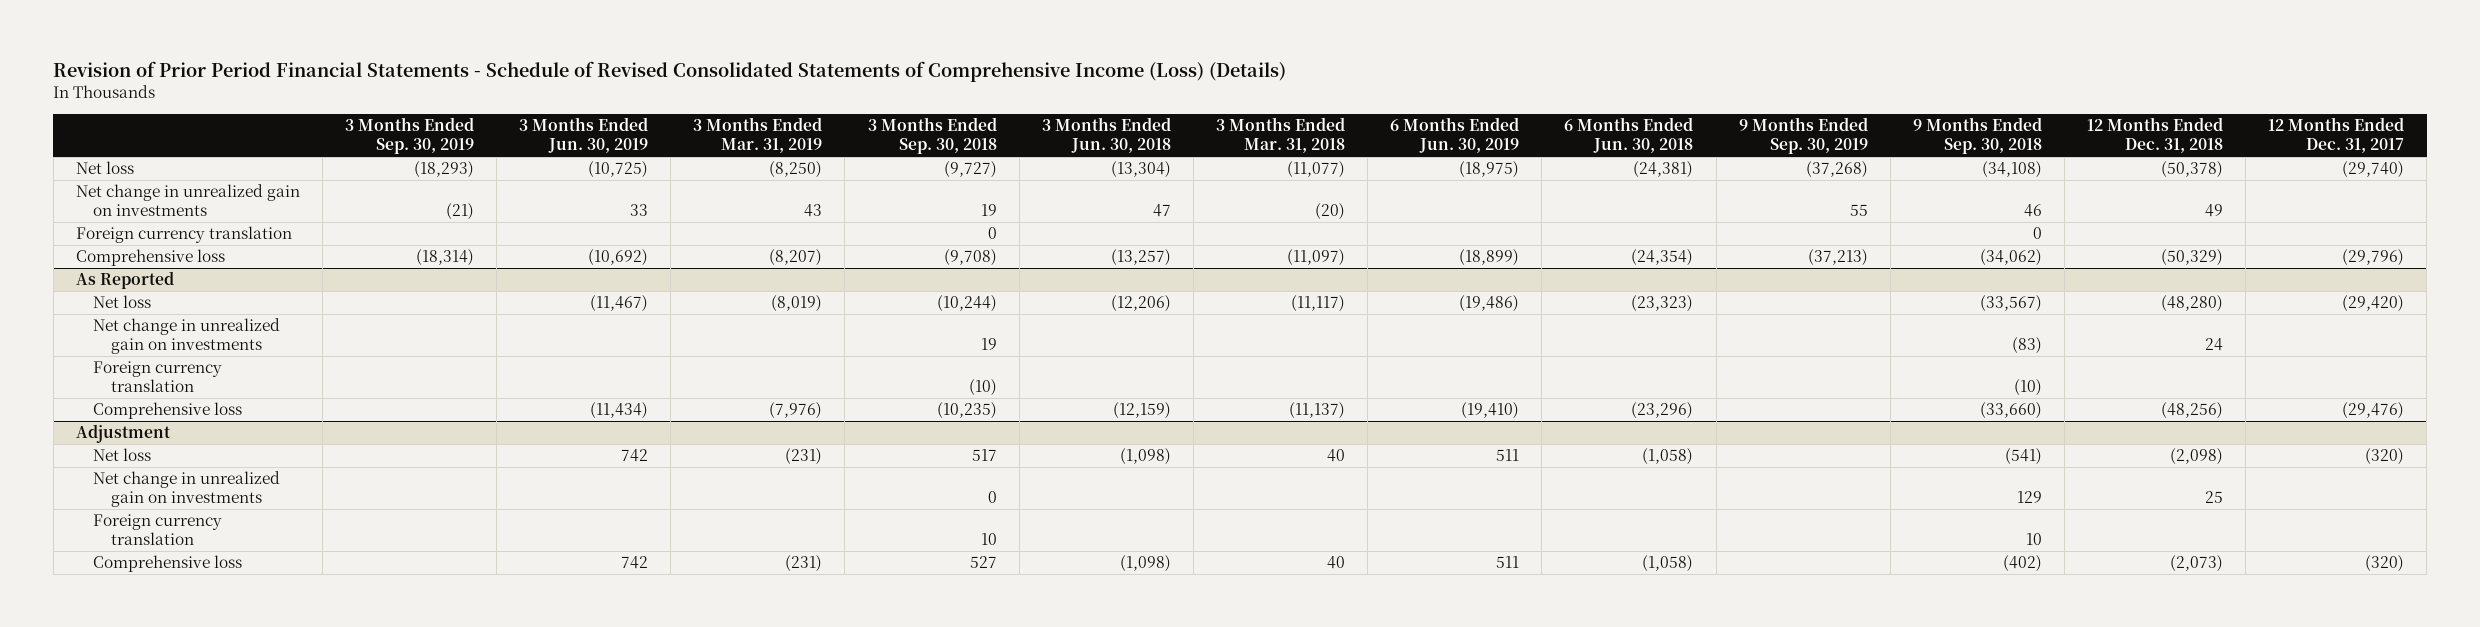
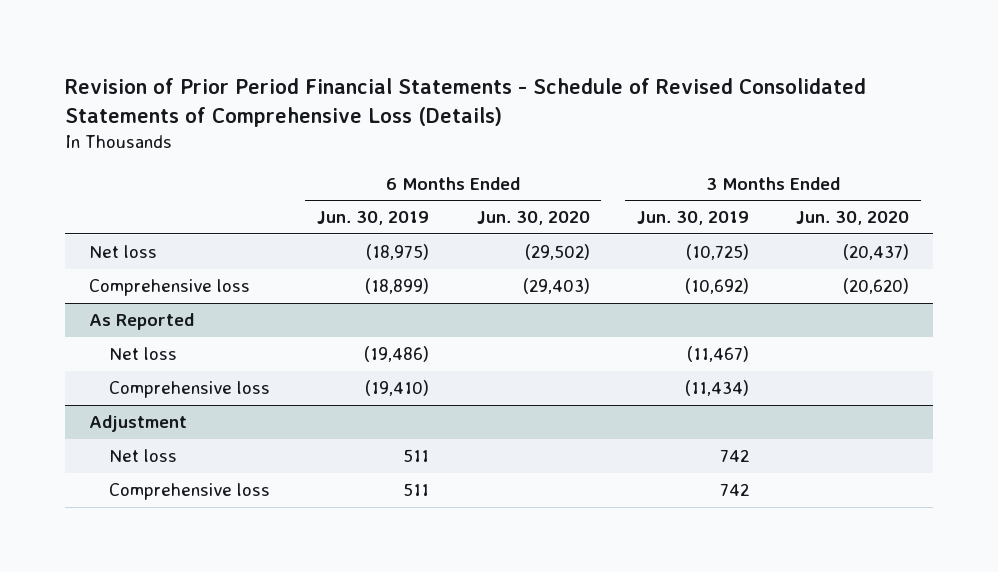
- Revision of Prior Period Financial Statements - Schedule of Revised Consolidated Statements of Comprehensive Income (Loss) (Details)
+ Revision of Prior Period Financial Statements - Schedule of Revised Consolidated Statements of Comprehensive Loss (Details)
- | 3 Months Ended Sep. 30, 2019 | 3 Months Ended Jun. 30, 2019 | 3 Months Ended Mar. 31, 2019 | 3 Months Ended Sep. 30, 2018 | 3 Months Ended Jun. 30, 2018 | 3 Months Ended Mar. 31, 2018 | 6 Months Ended Jun. 30, 2019 | 6 Months Ended Jun. 30, 2018 | 9 Months Ended Sep. 30, 2019 | 9 Months Ended Sep. 30, 2018 | 12 Months Ended Dec. 31, 2018 | 12 Months Ended Dec. 31, 2017
+ | 6 Months Ended Jun. 30, 2019 | 6 Months Ended Jun. 30, 2020 | 3 Months Ended Jun. 30, 2019 | 3 Months Ended Jun. 30, 2020
- Net change in unrealized gain on investments | (21) | 33 | 43 | 19 | 47 | (20) | | | 55 | 46 | 49 |
- Foreign currency translation | | | | 0 | | | | | | 0 | |
@ As Reported
- Net change in unrealized gain on investments | | | | 19 | | | | | | (83) | 24 |
- Foreign currency translation | | | | (10) | | | | | | (10) | |
@ Adjustment
- Net change in unrealized gain on investments | | | | 0 | | | | | | 129 | 25 |
- Foreign currency translation | | | | 10 | | | | | | 10 | |

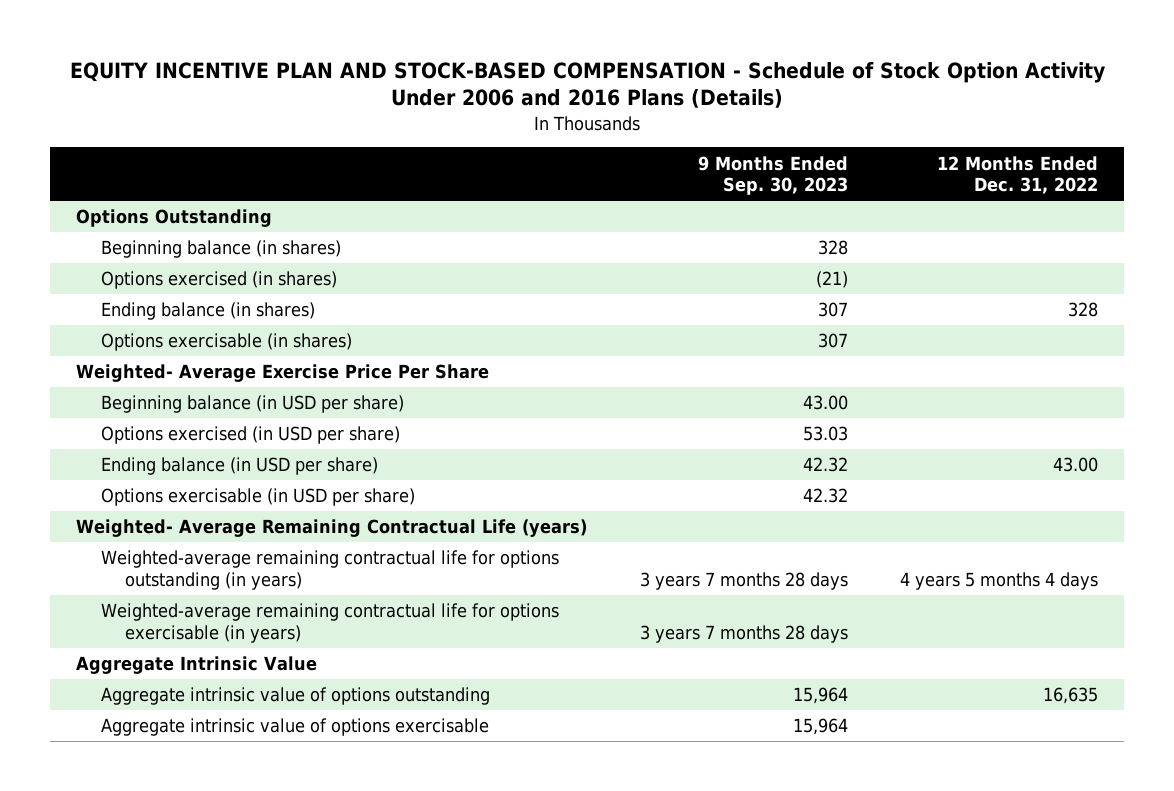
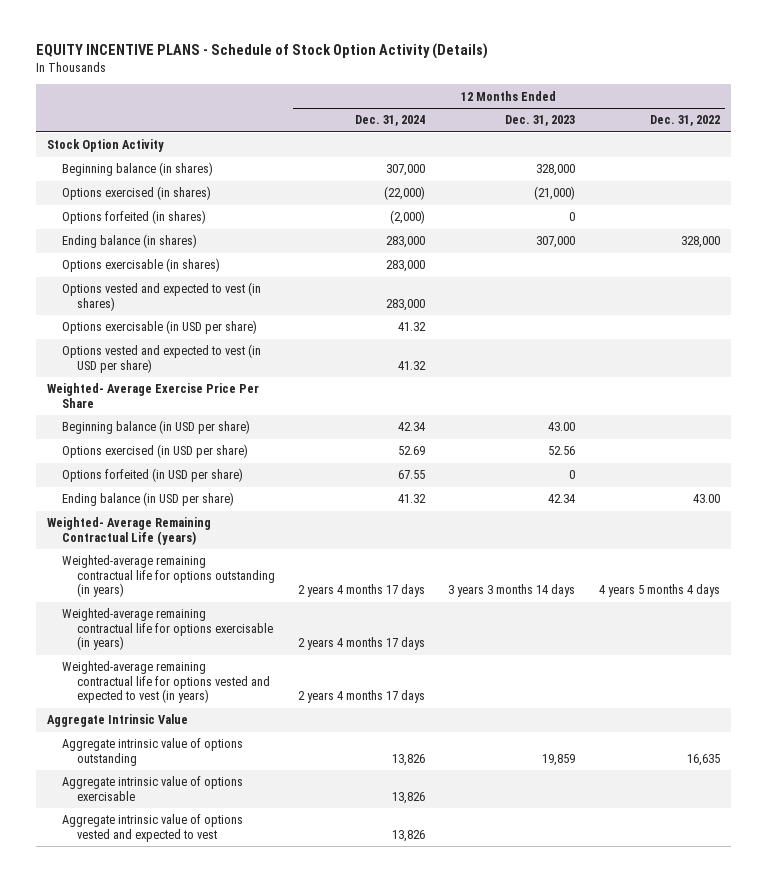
- EQUITY INCENTIVE PLAN AND STOCK-BASED COMPENSATION - Schedule of Stock Option Activity Under 2006 and 2016 Plans (Details)
+ EQUITY INCENTIVE PLANS - Schedule of Stock Option Activity (Details)
- | 9 Months Ended Sep. 30, 2023 | 12 Months Ended Dec. 31, 2022
+ | 12 Months Ended Dec. 31, 2024 | 12 Months Ended Dec. 31, 2023 | 12 Months Ended Dec. 31, 2022
- Options Outstanding
+ Stock Option Activity
- Ending balance (in shares) | 307 | 328
+ Options forfeited (in shares) | (2,000) | 0 |
+ Ending balance (in shares) | 283,000 | 307,000 | 328,000
+ Options vested and expected to vest (in shares) | 283,000 | |
moved up: Options exercisable (in USD per share) | 41.32 | |
+ Options vested and expected to vest (in USD per share) | 41.32 | |
+ Options forfeited (in USD per share) | 67.55 | 0 |
+ Weighted-average remaining contractual life for options vested and expected to vest (in years) | 2 years 4 months 17 days | |
+ Aggregate intrinsic value of options vested and expected to vest | 13,826 | |

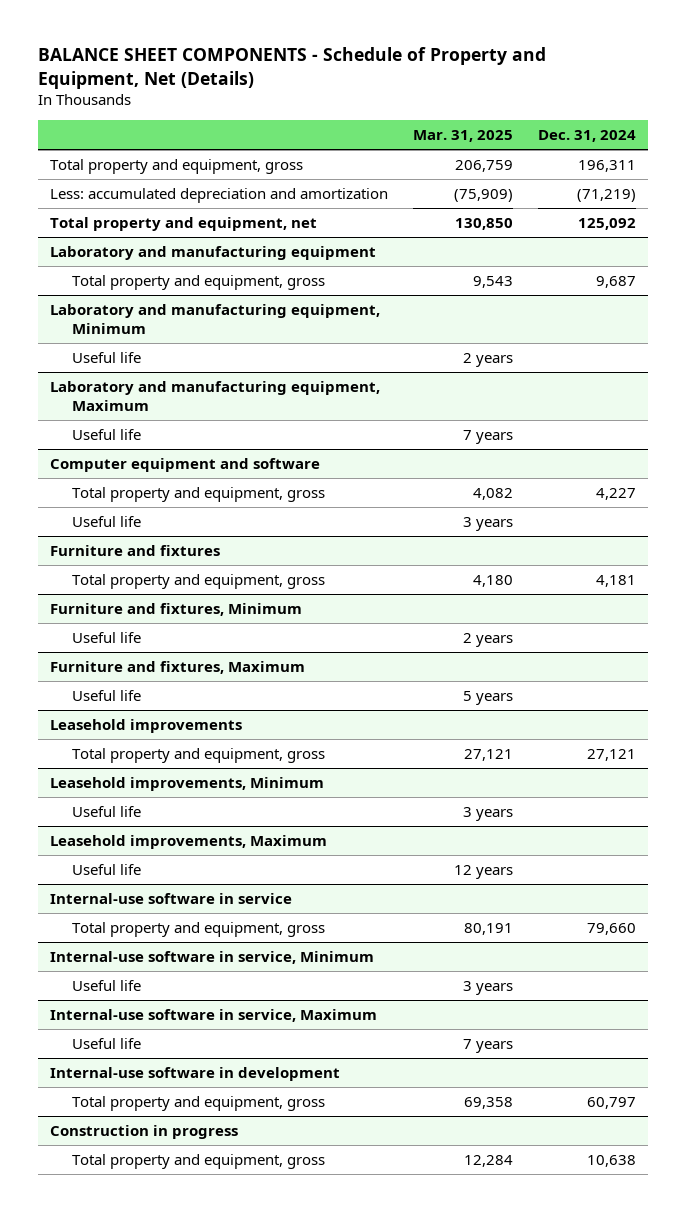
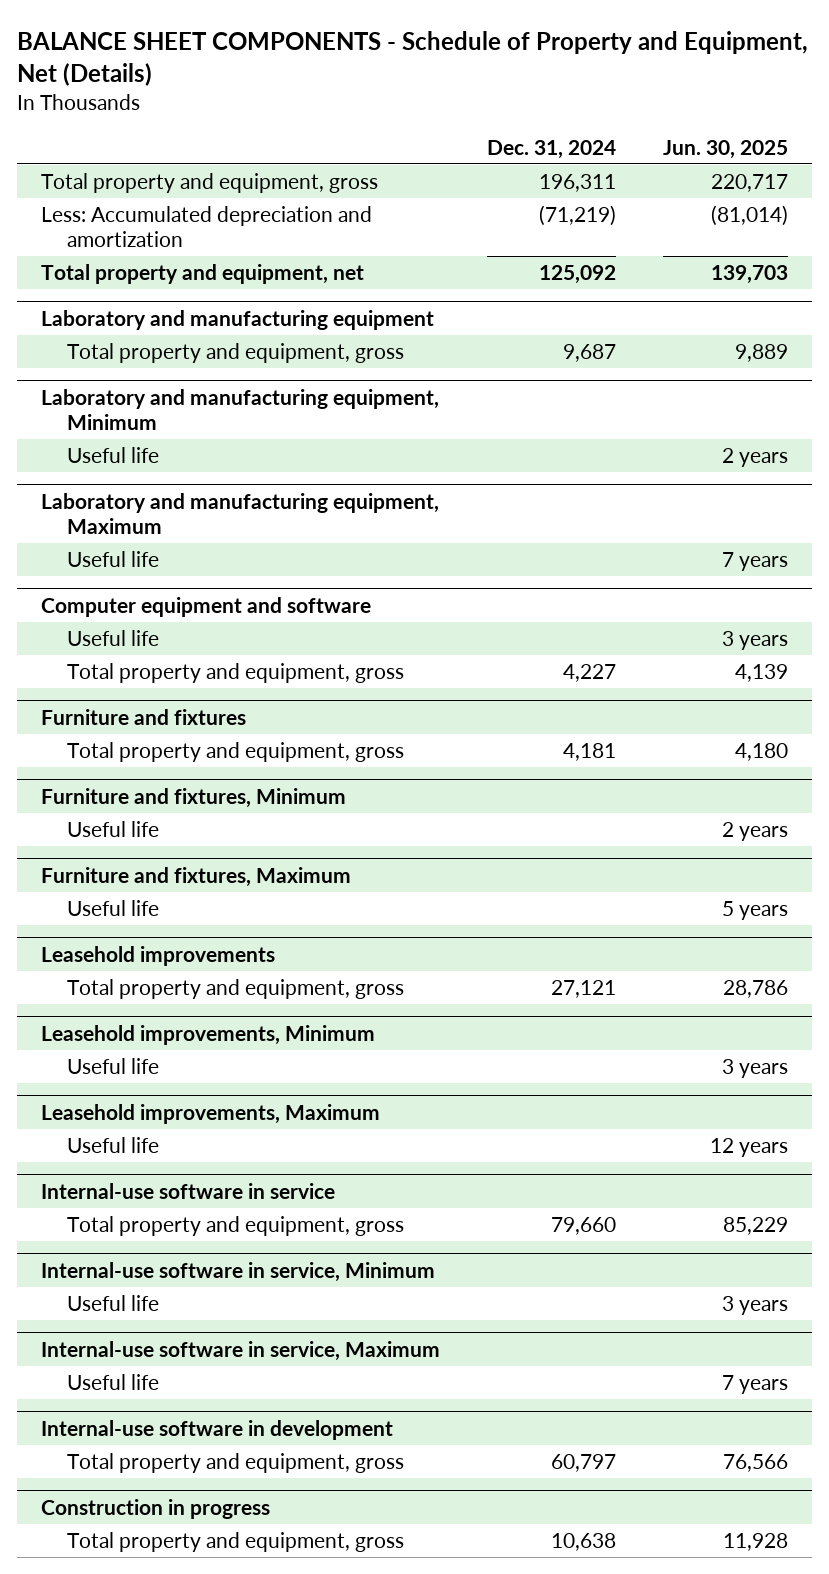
- | Mar. 31, 2025 | Dec. 31, 2024
+ | Dec. 31, 2024 | Jun. 30, 2025
- Less: accumulated depreciation and amortization | (75,909) | (71,219)
+ Less: Accumulated depreciation and amortization | (71,219) | (81,014)
@ Computer equipment and software
moved down: Total property and equipment, gross | 4,227 | 4,139

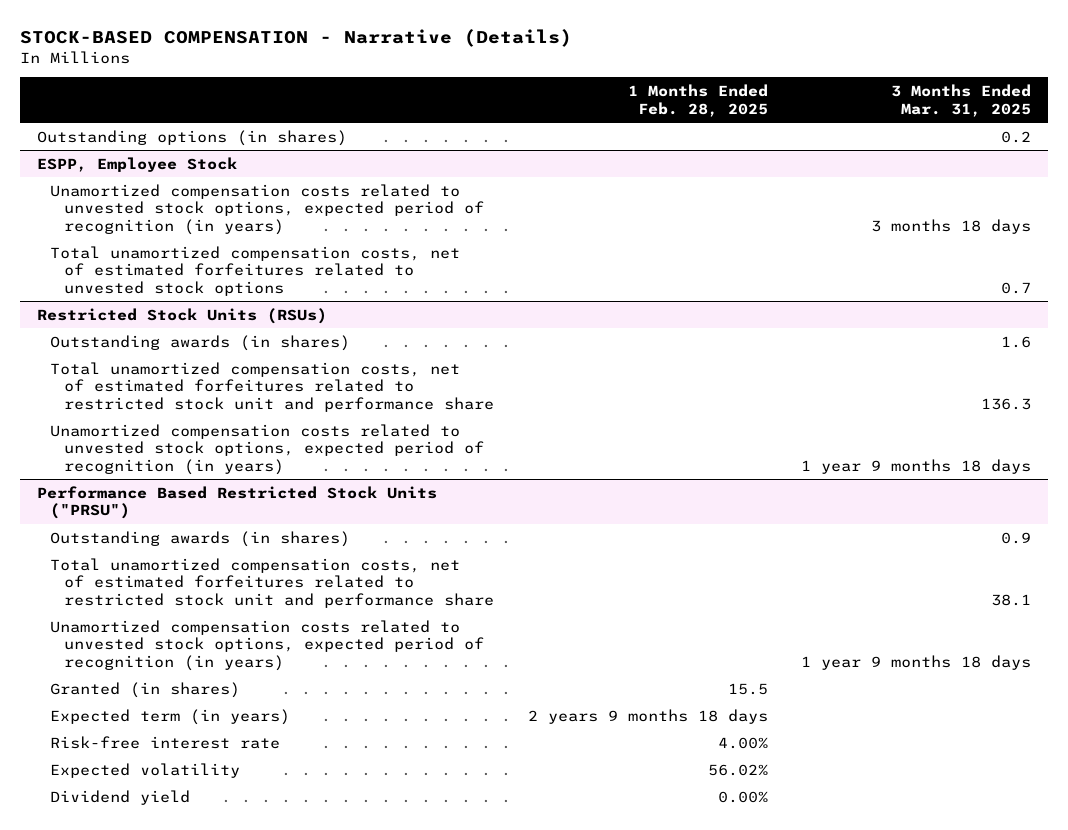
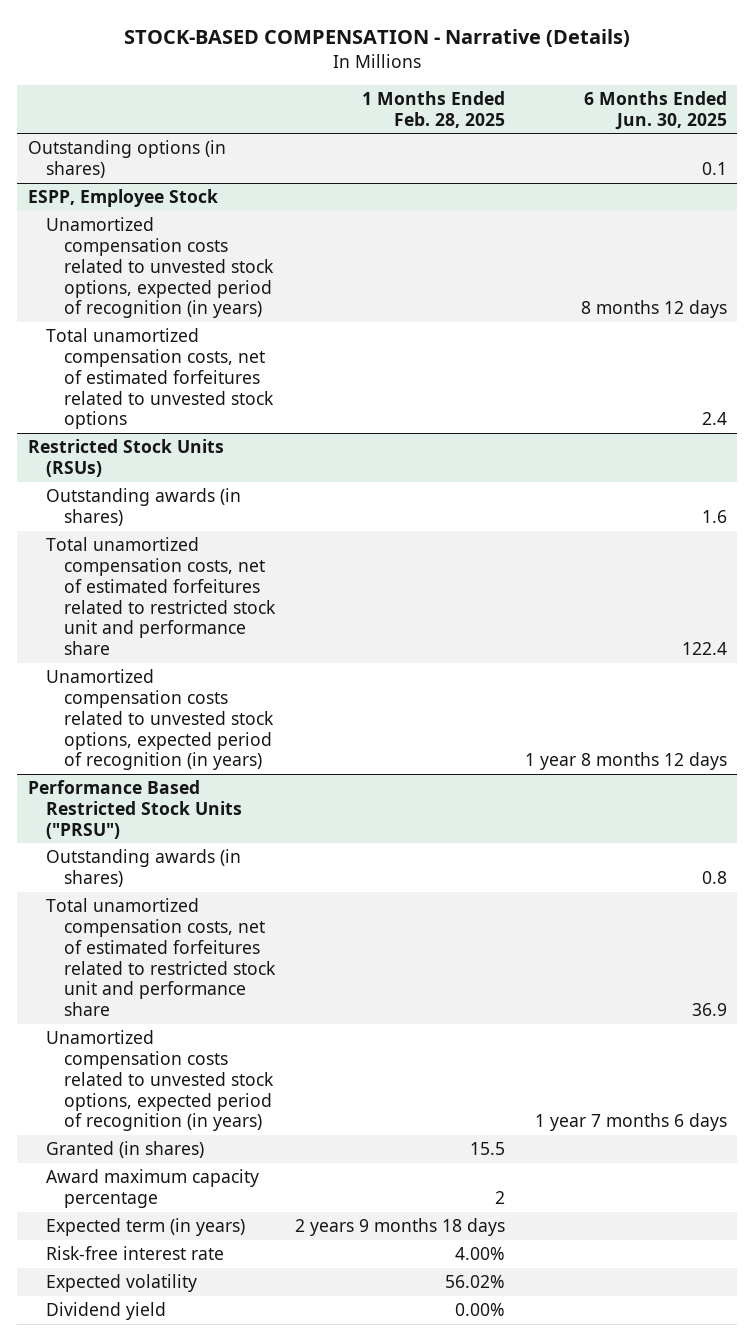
- | 1 Months Ended Feb. 28, 2025 | 3 Months Ended Mar. 31, 2025
+ | 1 Months Ended Feb. 28, 2025 | 6 Months Ended Jun. 30, 2025
@ Performance Based Restricted Stock Units ("PRSU")
+ Award maximum capacity percentage | 2 |

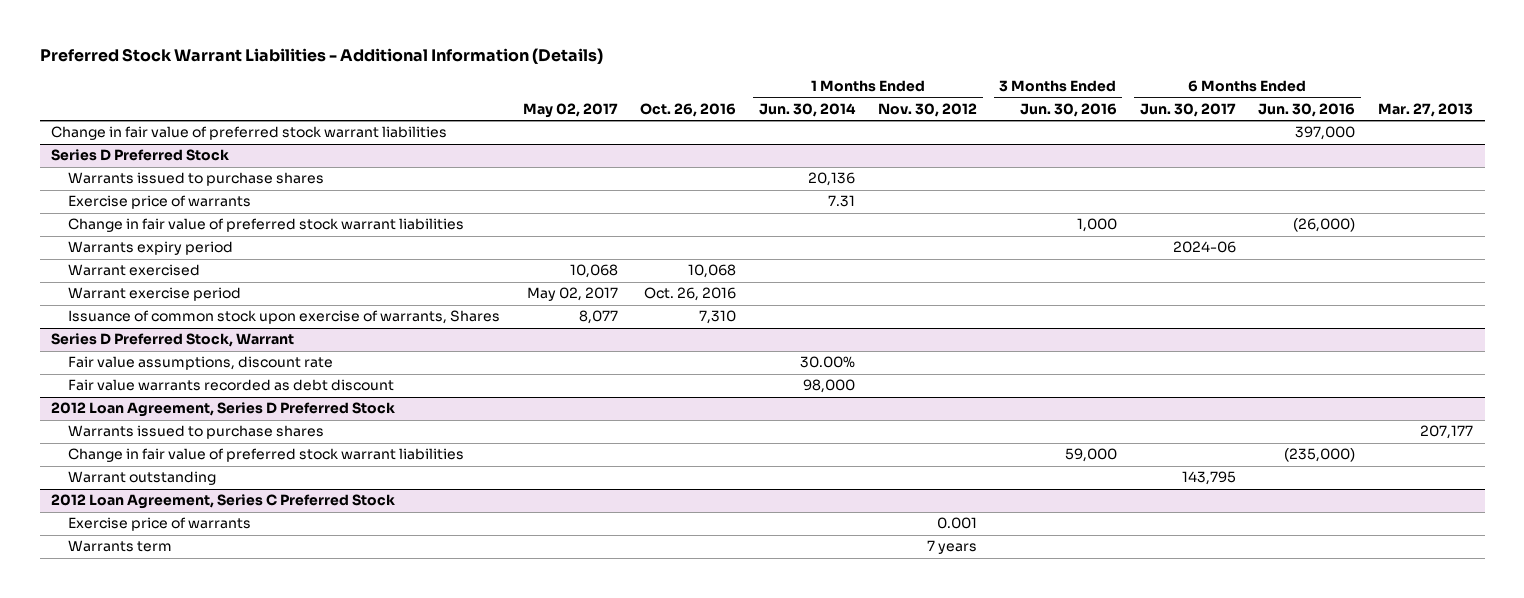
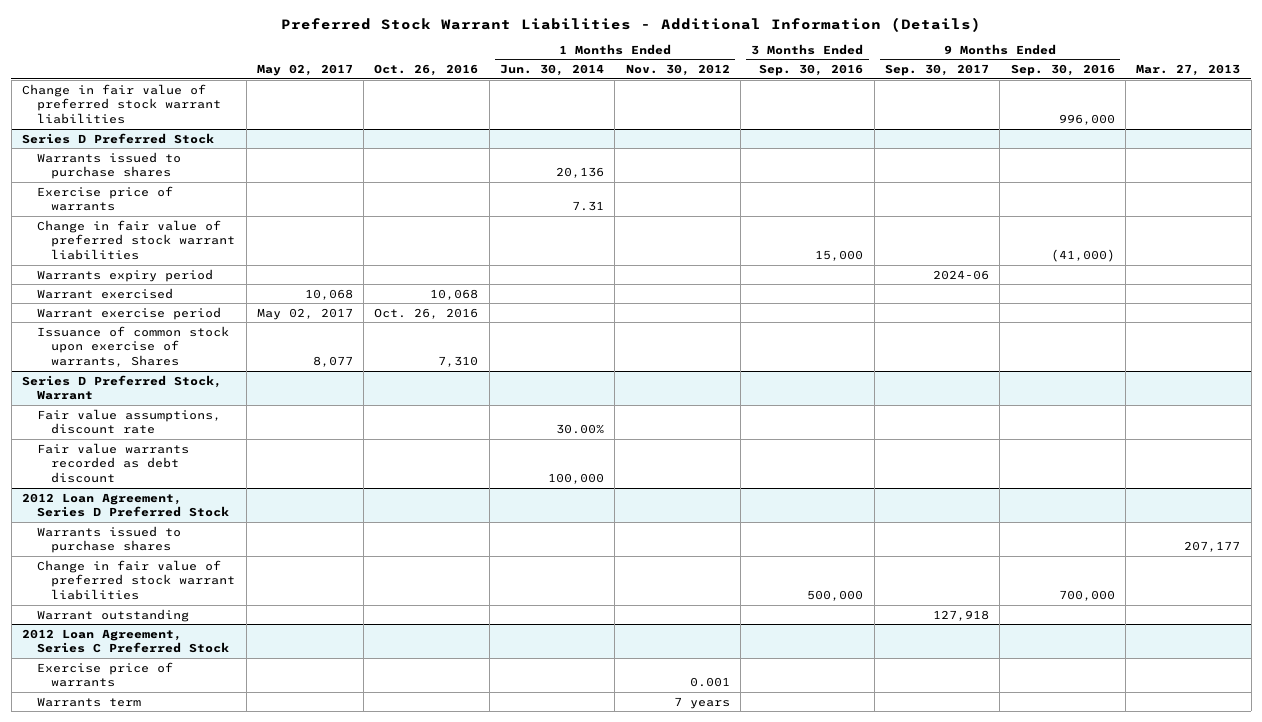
- | May 02, 2017 | Oct. 26, 2016 | 1 Months Ended Jun. 30, 2014 | 1 Months Ended Nov. 30, 2012 | 3 Months Ended Jun. 30, 2016 | 6 Months Ended Jun. 30, 2017 | 6 Months Ended Jun. 30, 2016 | Mar. 27, 2013
+ | May 02, 2017 | Oct. 26, 2016 | 1 Months Ended Jun. 30, 2014 | 1 Months Ended Nov. 30, 2012 | 3 Months Ended Sep. 30, 2016 | 9 Months Ended Sep. 30, 2017 | 9 Months Ended Sep. 30, 2016 | Mar. 27, 2013
@ Series D Preferred Stock, Warrant
- Fair value warrants recorded as debt discount | | | 98,000 | | | | |
+ Fair value warrants recorded as debt discount | | | 100,000 | | | | |

